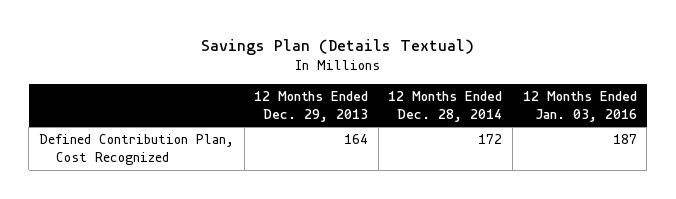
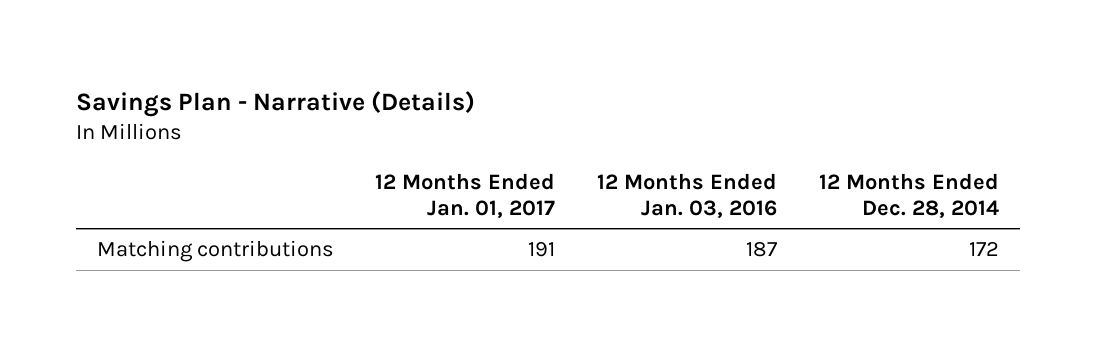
- Savings Plan (Details Textual)
+ Savings Plan - Narrative (Details)
- | 12 Months Ended Dec. 29, 2013 | 12 Months Ended Dec. 28, 2014 | 12 Months Ended Jan. 03, 2016
+ | 12 Months Ended Jan. 01, 2017 | 12 Months Ended Jan. 03, 2016 | 12 Months Ended Dec. 28, 2014
- Defined Contribution Plan, Cost Recognized | 164 | 172 | 187
+ Matching contributions | 191 | 187 | 172

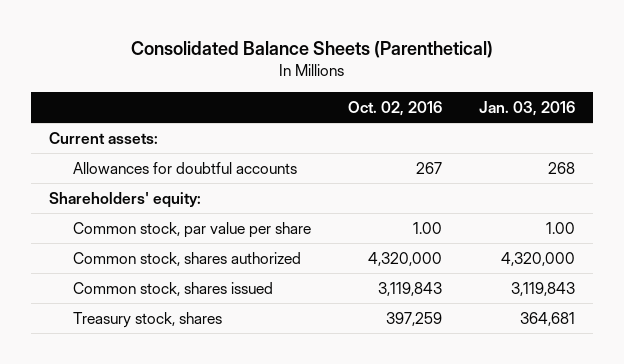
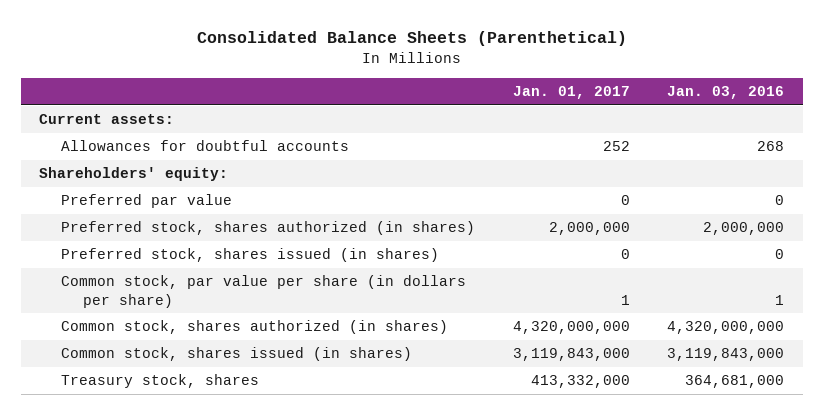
- | Oct. 02, 2016 | Jan. 03, 2016
+ | Jan. 01, 2017 | Jan. 03, 2016
- Common stock, par value per share | 1.00 | 1.00
- Common stock, shares authorized | 4,320,000 | 4,320,000
- Common stock, shares issued | 3,119,843 | 3,119,843
- Treasury stock, shares | 397,259 | 364,681
+ Preferred par value | 0 | 0
+ Preferred stock, shares authorized (in shares) | 2,000,000 | 2,000,000
+ Preferred stock, shares issued (in shares) | 0 | 0
+ Common stock, par value per share (in dollars per share) | 1 | 1
+ Common stock, shares authorized (in shares) | 4,320,000,000 | 4,320,000,000
+ Common stock, shares issued (in shares) | 3,119,843,000 | 3,119,843,000
+ Treasury stock, shares | 413,332,000 | 364,681,000

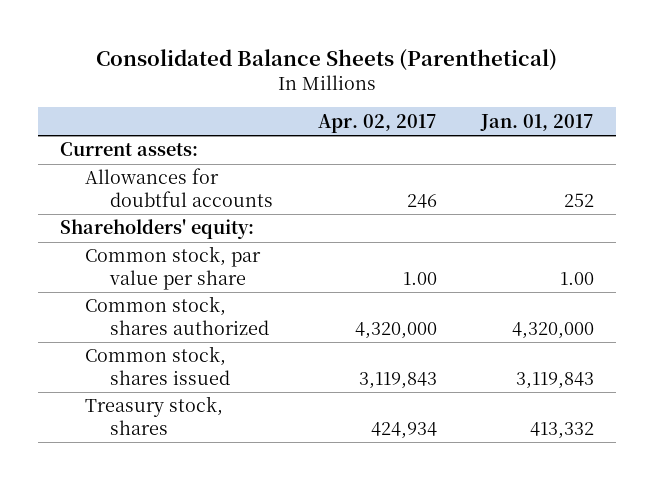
- | Jan. 01, 2017 | Jan. 03, 2016
+ | Apr. 02, 2017 | Jan. 01, 2017
- Preferred par value | 0 | 0
- Preferred stock, shares authorized (in shares) | 2,000,000 | 2,000,000
- Preferred stock, shares issued (in shares) | 0 | 0
- Common stock, par value per share (in dollars per share) | 1 | 1
- Common stock, shares authorized (in shares) | 4,320,000,000 | 4,320,000,000
- Common stock, shares issued (in shares) | 3,119,843,000 | 3,119,843,000
- Treasury stock, shares | 413,332,000 | 364,681,000
+ Common stock, par value per share | 1.00 | 1.00
+ Common stock, shares authorized | 4,320,000 | 4,320,000
+ Common stock, shares issued | 3,119,843 | 3,119,843
+ Treasury stock, shares | 424,934 | 413,332

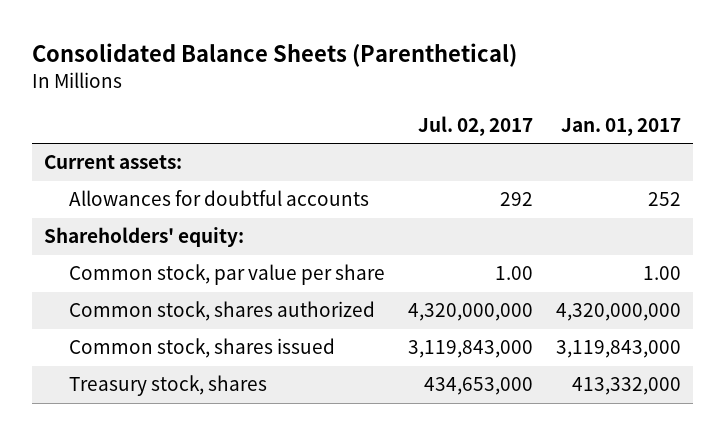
- | Apr. 02, 2017 | Jan. 01, 2017
+ | Jul. 02, 2017 | Jan. 01, 2017
- Common stock, shares authorized | 4,320,000 | 4,320,000
- Common stock, shares issued | 3,119,843 | 3,119,843
- Treasury stock, shares | 424,934 | 413,332
+ Common stock, shares authorized | 4,320,000,000 | 4,320,000,000
+ Common stock, shares issued | 3,119,843,000 | 3,119,843,000
+ Treasury stock, shares | 434,653,000 | 413,332,000

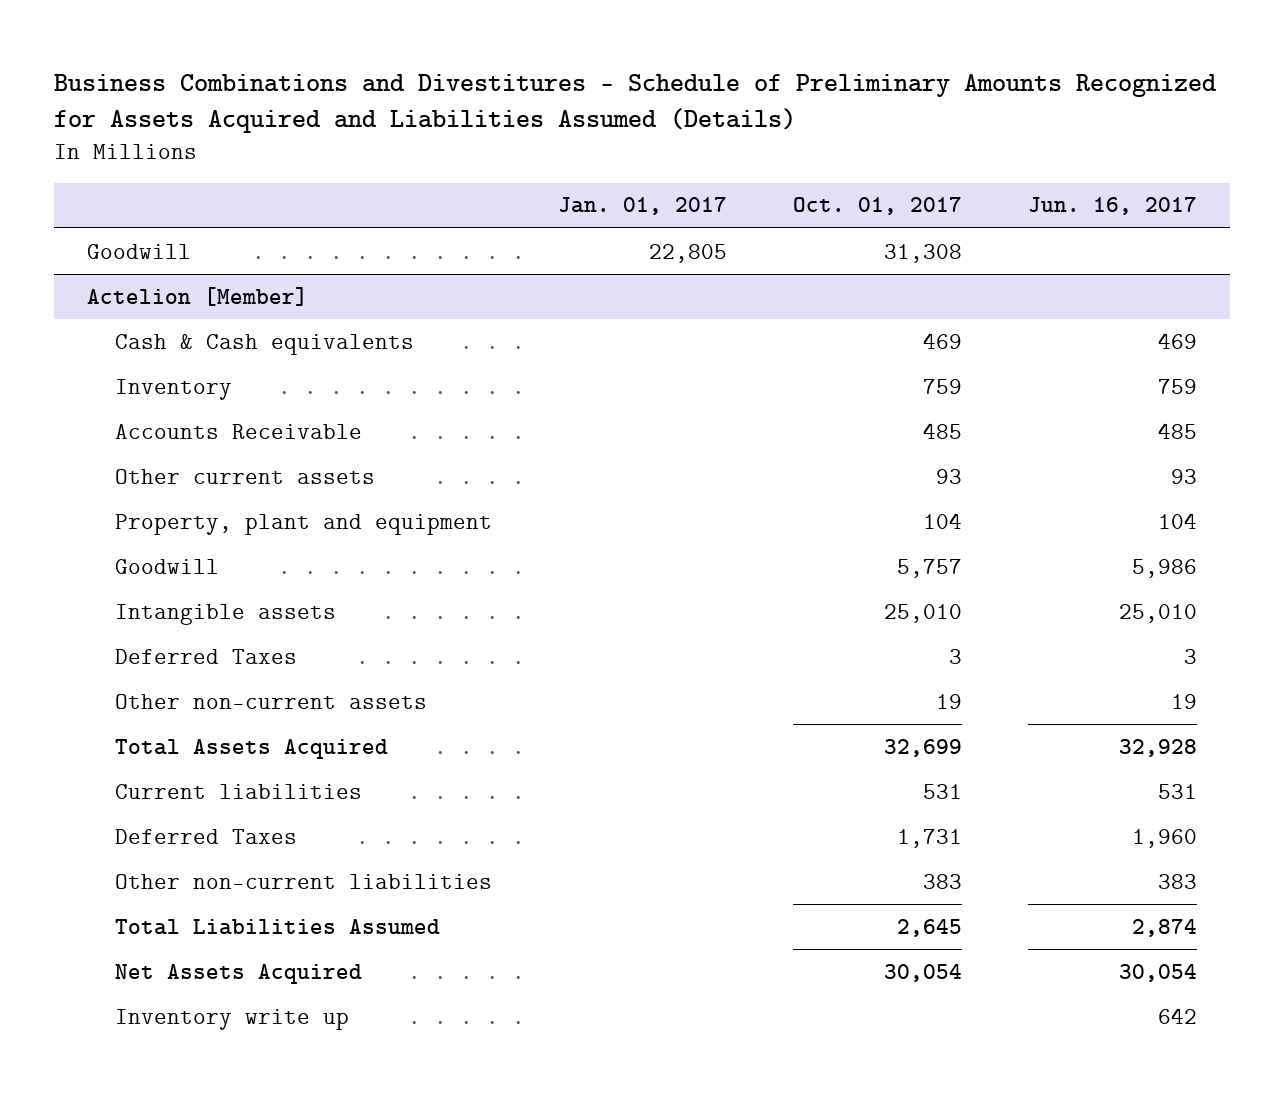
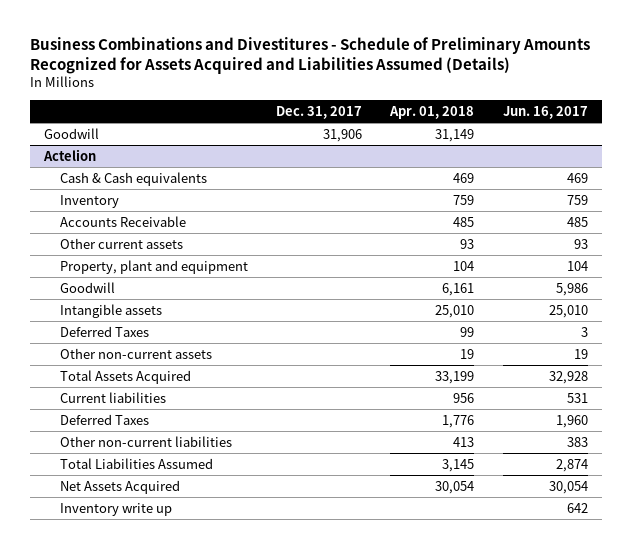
- | Jan. 01, 2017 | Oct. 01, 2017 | Jun. 16, 2017
+ | Dec. 31, 2017 | Apr. 01, 2018 | Jun. 16, 2017
- Actelion [Member]
+ Actelion

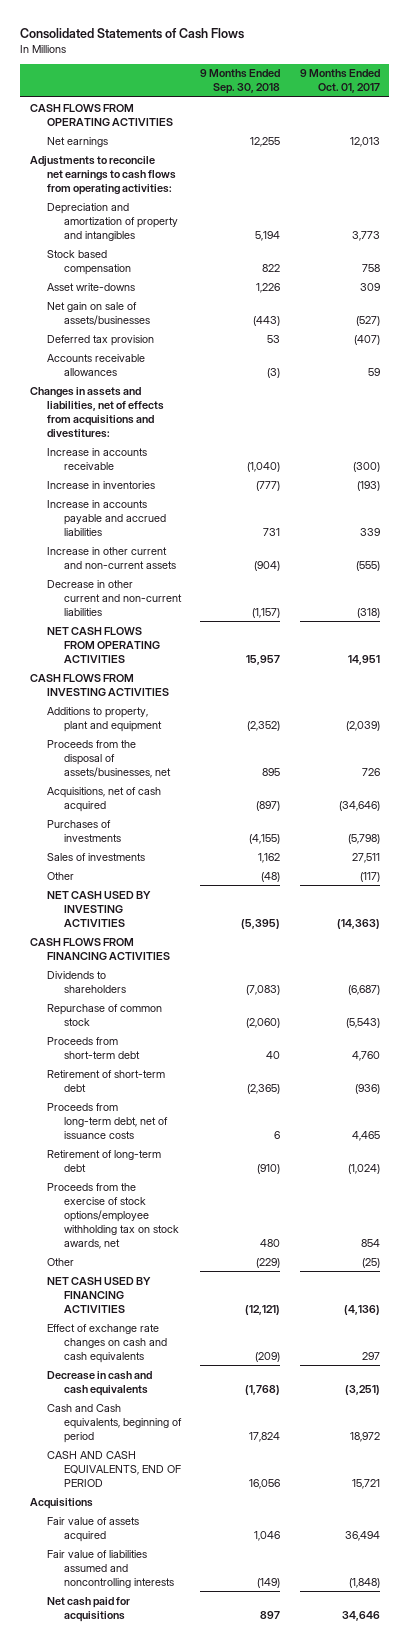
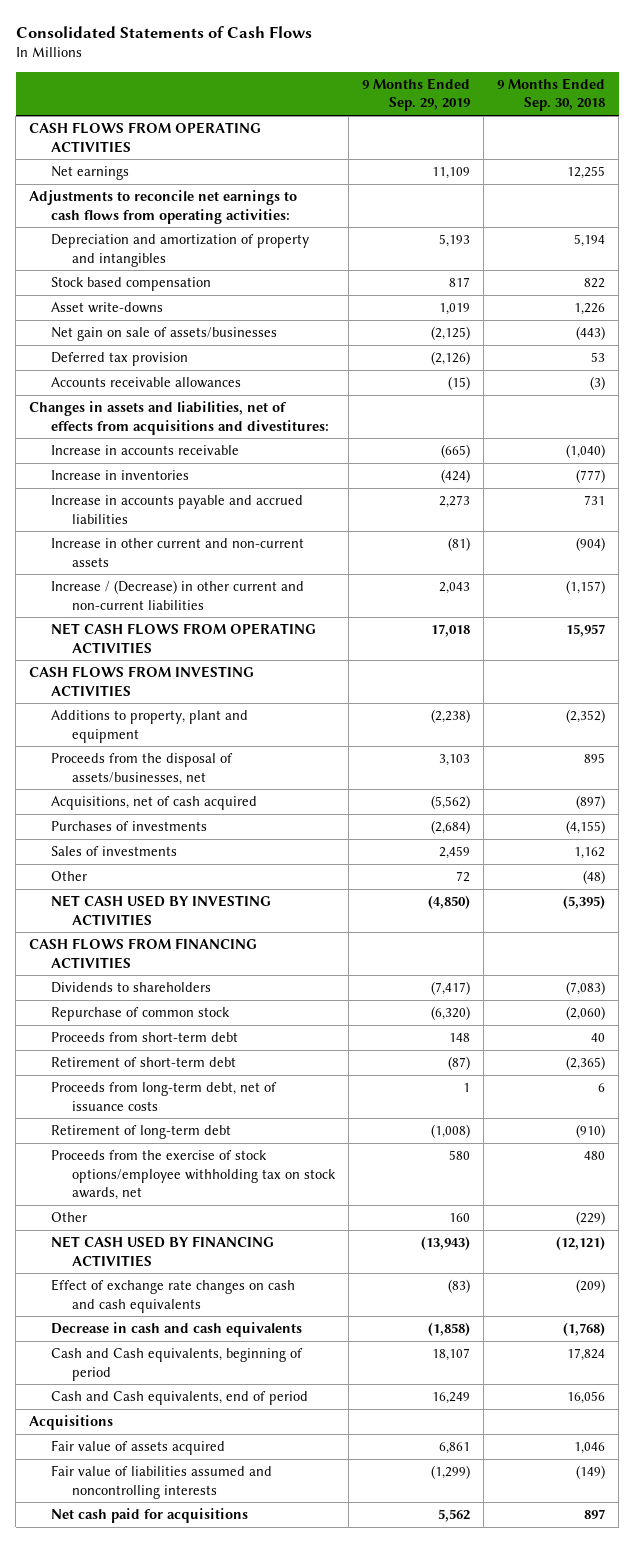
- | 9 Months Ended Sep. 30, 2018 | 9 Months Ended Oct. 01, 2017
+ | 9 Months Ended Sep. 29, 2019 | 9 Months Ended Sep. 30, 2018
- Decrease in other current and non-current liabilities | (1,157) | (318)
+ Increase / (Decrease) in other current and non-current liabilities | 2,043 | (1,157)
- CASH AND CASH EQUIVALENTS, END OF PERIOD | 16,056 | 15,721
+ Cash and Cash equivalents, end of period | 16,249 | 16,056

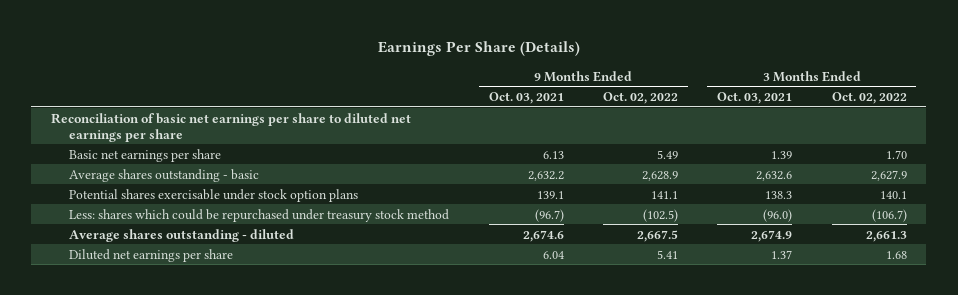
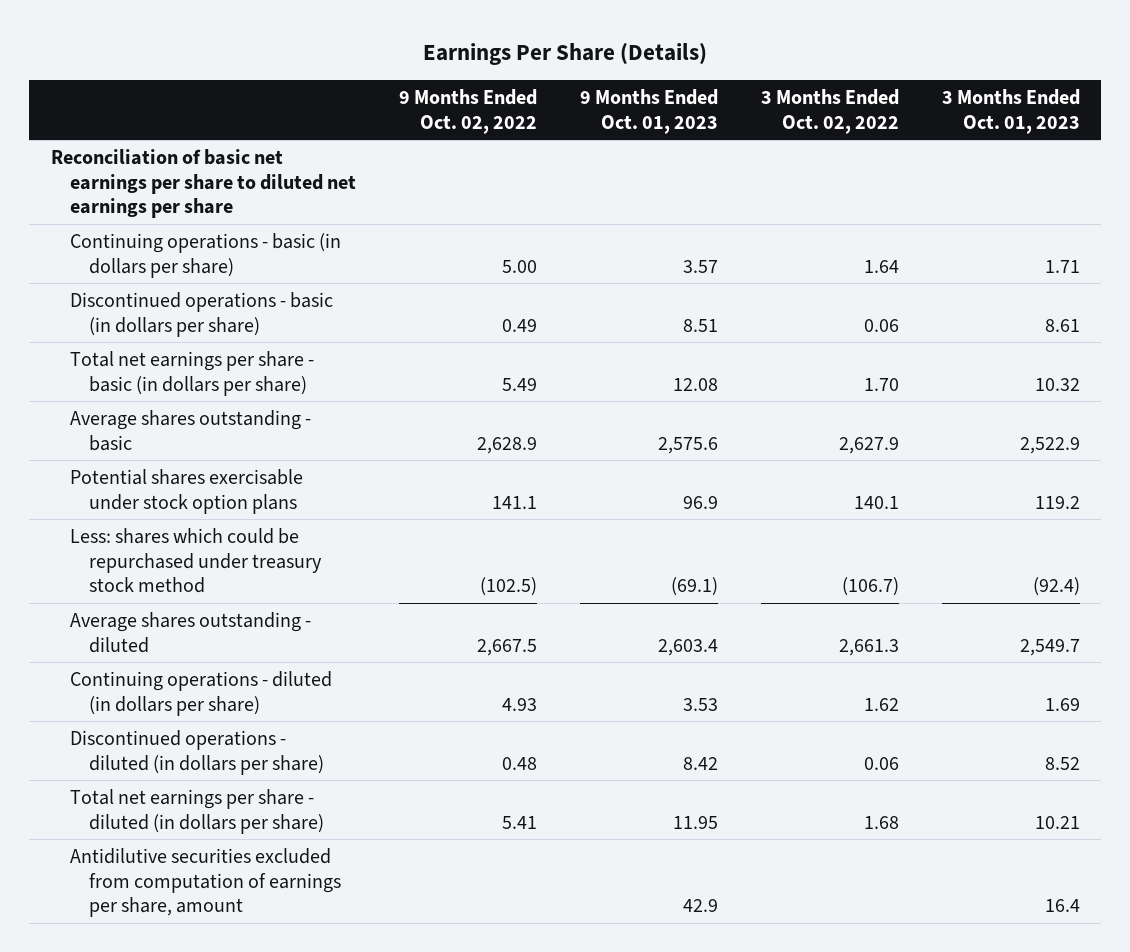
- | 9 Months Ended Oct. 03, 2021 | 9 Months Ended Oct. 02, 2022 | 3 Months Ended Oct. 03, 2021 | 3 Months Ended Oct. 02, 2022
+ | 9 Months Ended Oct. 02, 2022 | 9 Months Ended Oct. 01, 2023 | 3 Months Ended Oct. 02, 2022 | 3 Months Ended Oct. 01, 2023
- Basic net earnings per share | 6.13 | 5.49 | 1.39 | 1.70
+ Continuing operations - basic (in dollars per share) | 5.00 | 3.57 | 1.64 | 1.71
+ Discontinued operations - basic (in dollars per share) | 0.49 | 8.51 | 0.06 | 8.61
+ Total net earnings per share - basic (in dollars per share) | 5.49 | 12.08 | 1.70 | 10.32
- Diluted net earnings per share | 6.04 | 5.41 | 1.37 | 1.68
+ Continuing operations - diluted (in dollars per share) | 4.93 | 3.53 | 1.62 | 1.69
+ Discontinued operations - diluted (in dollars per share) | 0.48 | 8.42 | 0.06 | 8.52
+ Total net earnings per share - diluted (in dollars per share) | 5.41 | 11.95 | 1.68 | 10.21
+ Antidilutive securities excluded from computation of earnings per share, amount | | 42.9 | | 16.4

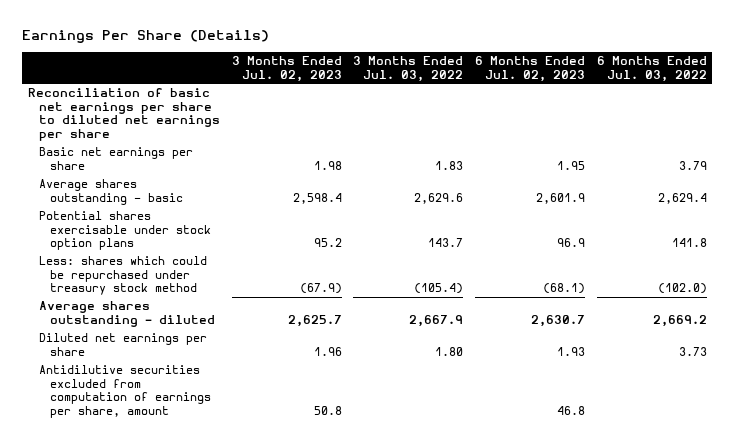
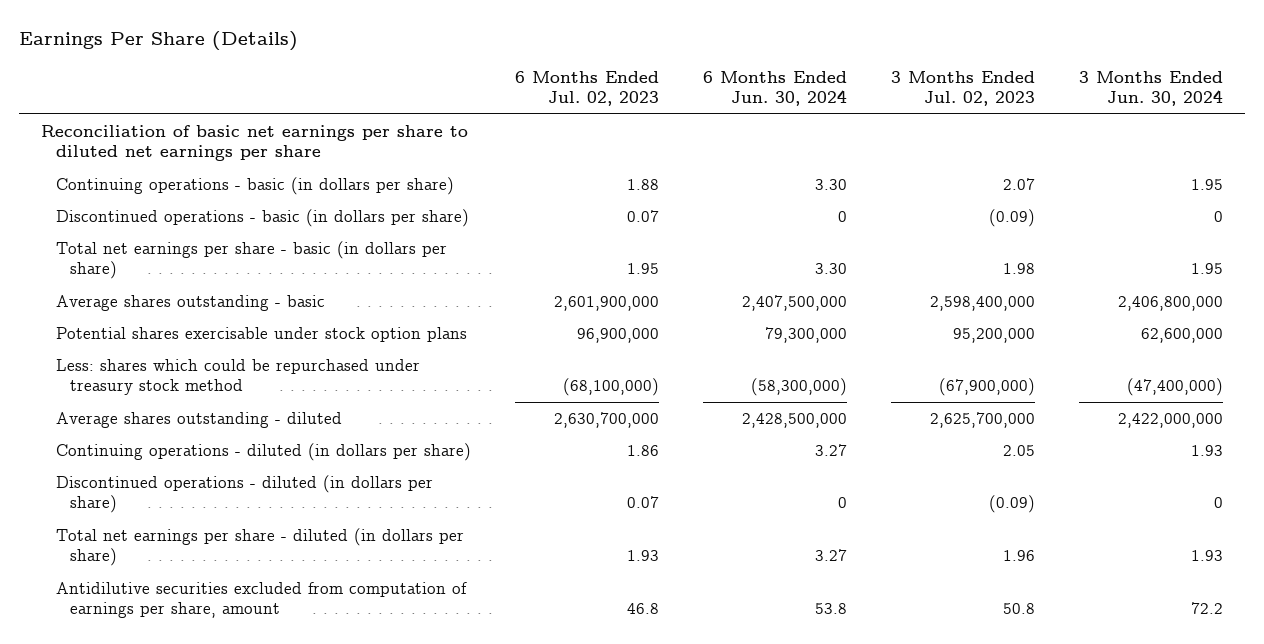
- | 3 Months Ended Jul. 02, 2023 | 3 Months Ended Jul. 03, 2022 | 6 Months Ended Jul. 02, 2023 | 6 Months Ended Jul. 03, 2022
+ | 6 Months Ended Jul. 02, 2023 | 6 Months Ended Jun. 30, 2024 | 3 Months Ended Jul. 02, 2023 | 3 Months Ended Jun. 30, 2024
- Basic net earnings per share | 1.98 | 1.83 | 1.95 | 3.79
- Average shares outstanding - basic | 2,598.4 | 2,629.6 | 2,601.9 | 2,629.4
- Potential shares exercisable under stock option plans | 95.2 | 143.7 | 96.9 | 141.8
- Less: shares which could be repurchased under treasury stock method | (67.9) | (105.4) | (68.1) | (102.0)
- Average shares outstanding - diluted | 2,625.7 | 2,667.9 | 2,630.7 | 2,669.2
- Diluted net earnings per share | 1.96 | 1.80 | 1.93 | 3.73
+ Continuing operations - basic (in dollars per share) | 1.88 | 3.30 | 2.07 | 1.95
+ Discontinued operations - basic (in dollars per share) | 0.07 | 0 | (0.09) | 0
+ Total net earnings per share - basic (in dollars per share) | 1.95 | 3.30 | 1.98 | 1.95
+ Average shares outstanding - basic | 2,601,900,000 | 2,407,500,000 | 2,598,400,000 | 2,406,800,000
+ Potential shares exercisable under stock option plans | 96,900,000 | 79,300,000 | 95,200,000 | 62,600,000
+ Less: shares which could be repurchased under treasury stock method | (68,100,000) | (58,300,000) | (67,900,000) | (47,400,000)
+ Average shares outstanding - diluted | 2,630,700,000 | 2,428,500,000 | 2,625,700,000 | 2,422,000,000
+ Continuing operations - diluted (in dollars per share) | 1.86 | 3.27 | 2.05 | 1.93
+ Discontinued operations - diluted (in dollars per share) | 0.07 | 0 | (0.09) | 0
+ Total net earnings per share - diluted (in dollars per share) | 1.93 | 3.27 | 1.96 | 1.93

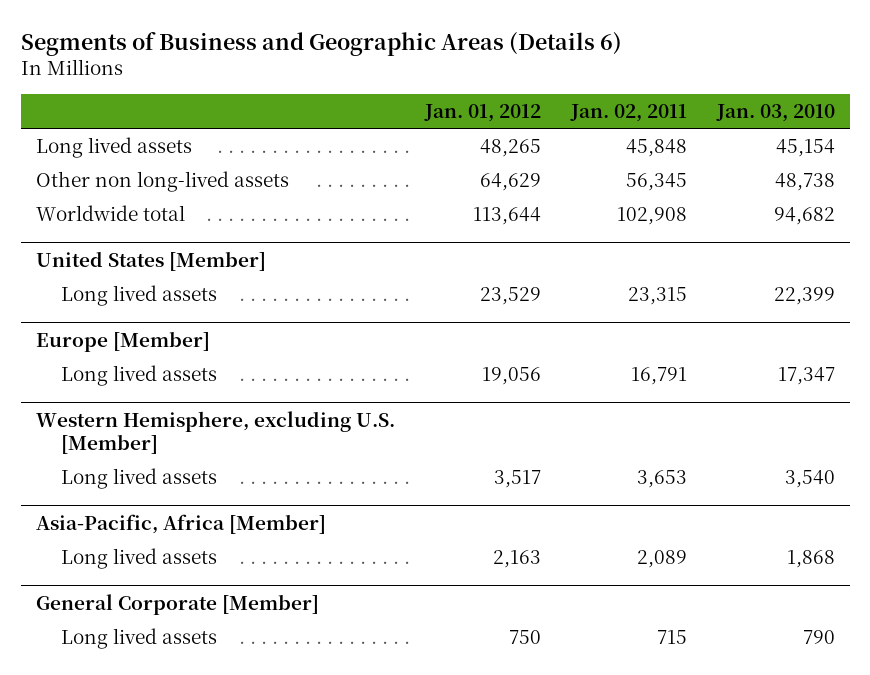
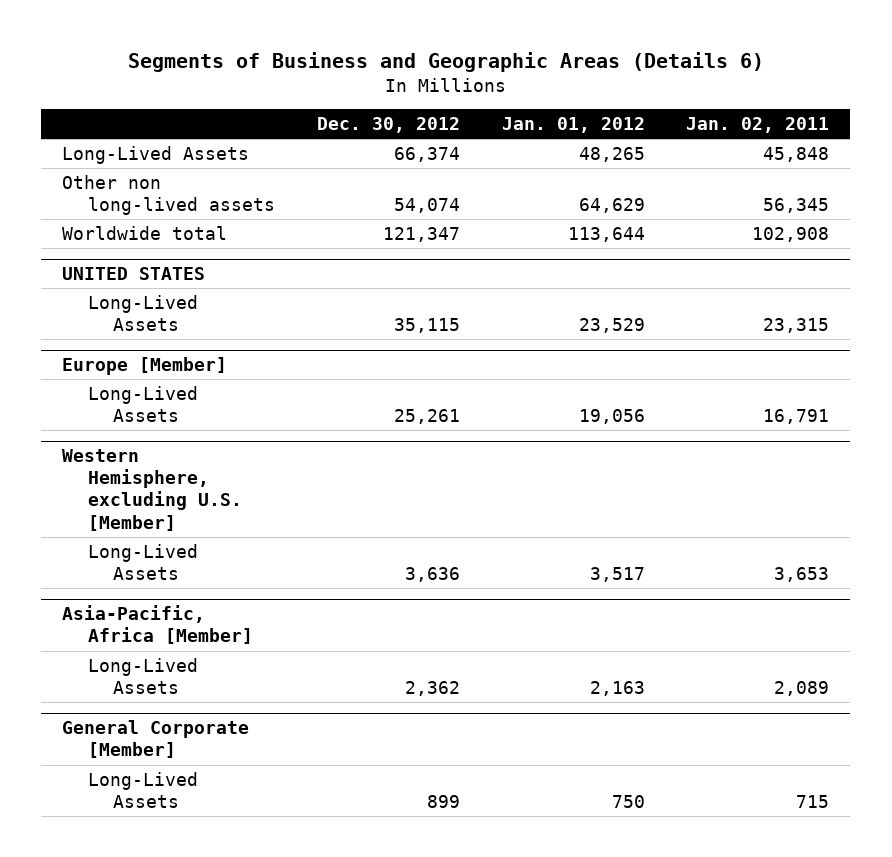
- | Jan. 01, 2012 | Jan. 02, 2011 | Jan. 03, 2010
+ | Dec. 30, 2012 | Jan. 01, 2012 | Jan. 02, 2011
- Long lived assets | 48,265 | 45,848 | 45,154
+ Long-Lived Assets | 66,374 | 48,265 | 45,848
- United States [Member]
- Long lived assets | 23,529 | 23,315 | 22,399
+ UNITED STATES
+ Long-Lived Assets | 35,115 | 23,529 | 23,315
@ Europe [Member]
- Long lived assets | 19,056 | 16,791 | 17,347
+ Long-Lived Assets | 25,261 | 19,056 | 16,791
@ Western Hemisphere, excluding U.S. [Member]
- Long lived assets | 3,517 | 3,653 | 3,540
+ Long-Lived Assets | 3,636 | 3,517 | 3,653
@ Asia-Pacific, Africa [Member]
- Long lived assets | 2,163 | 2,089 | 1,868
+ Long-Lived Assets | 2,362 | 2,163 | 2,089
@ General Corporate [Member]
- Long lived assets | 750 | 715 | 790
+ Long-Lived Assets | 899 | 750 | 715

